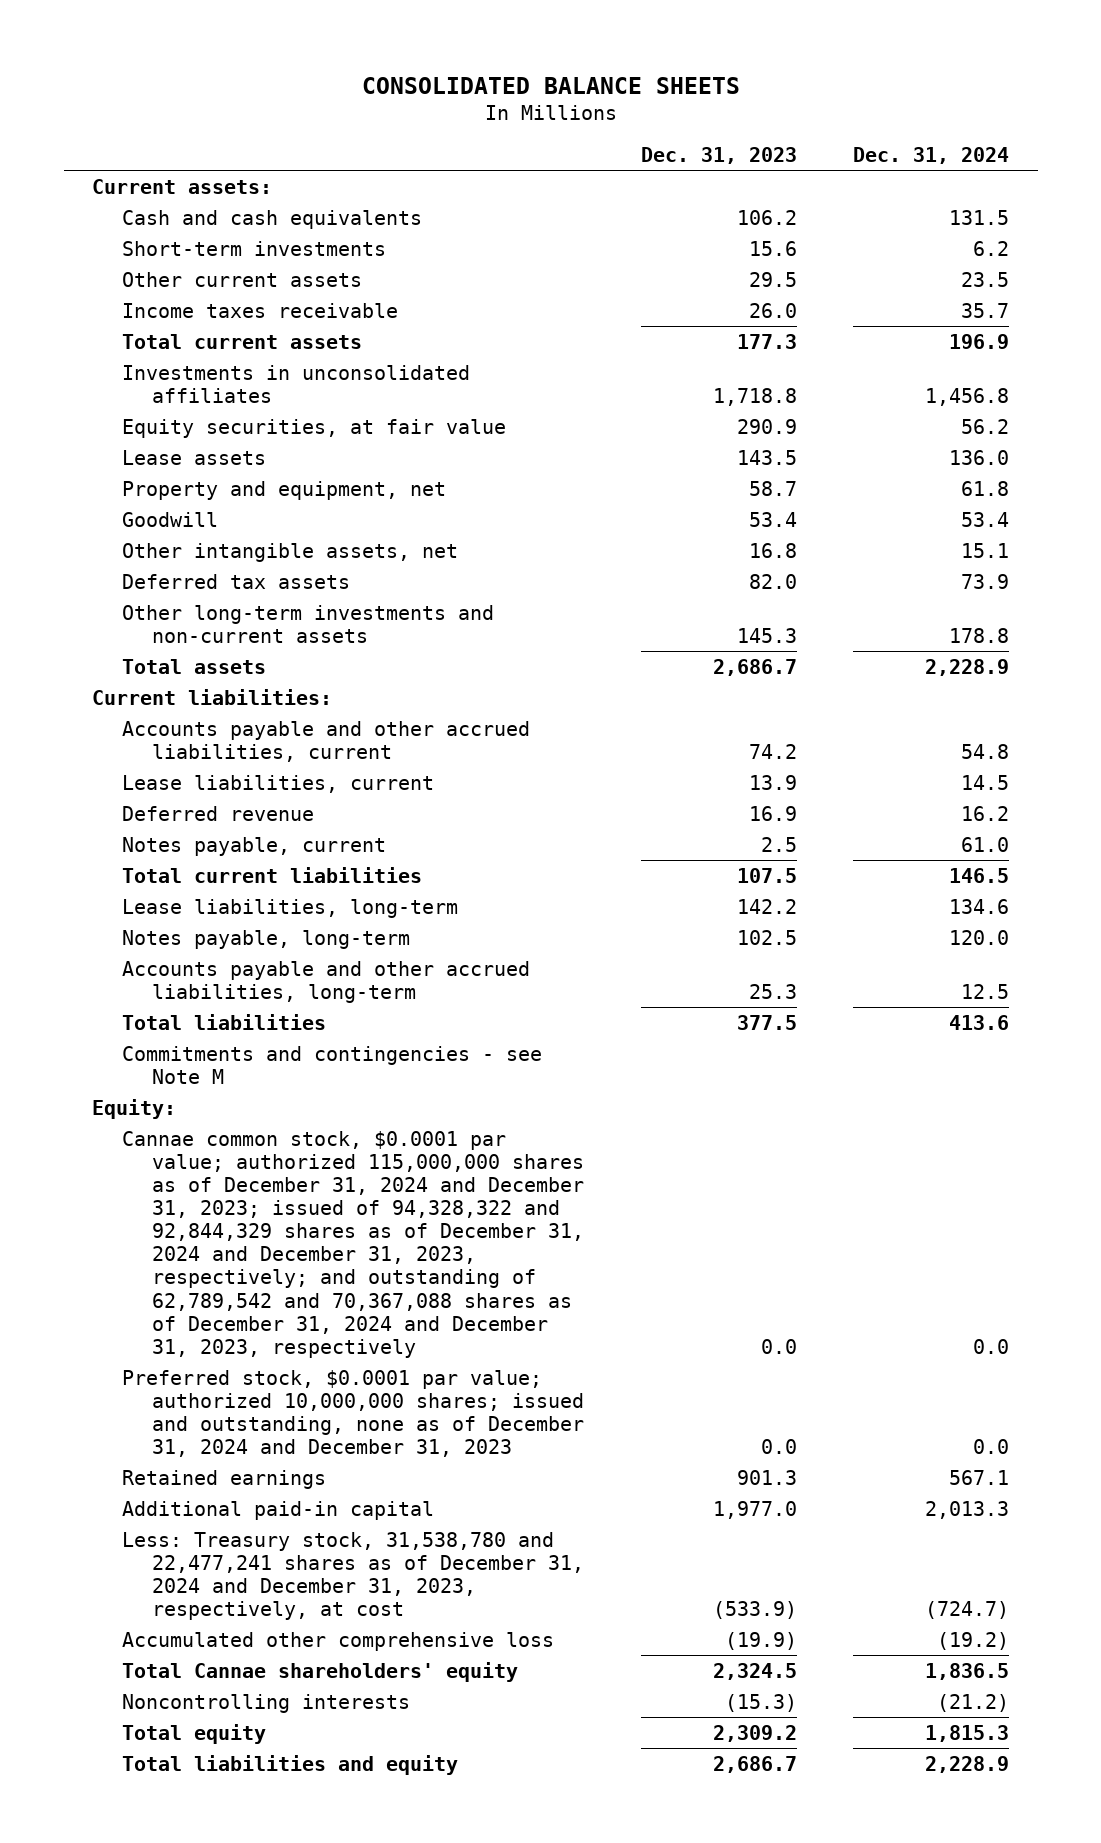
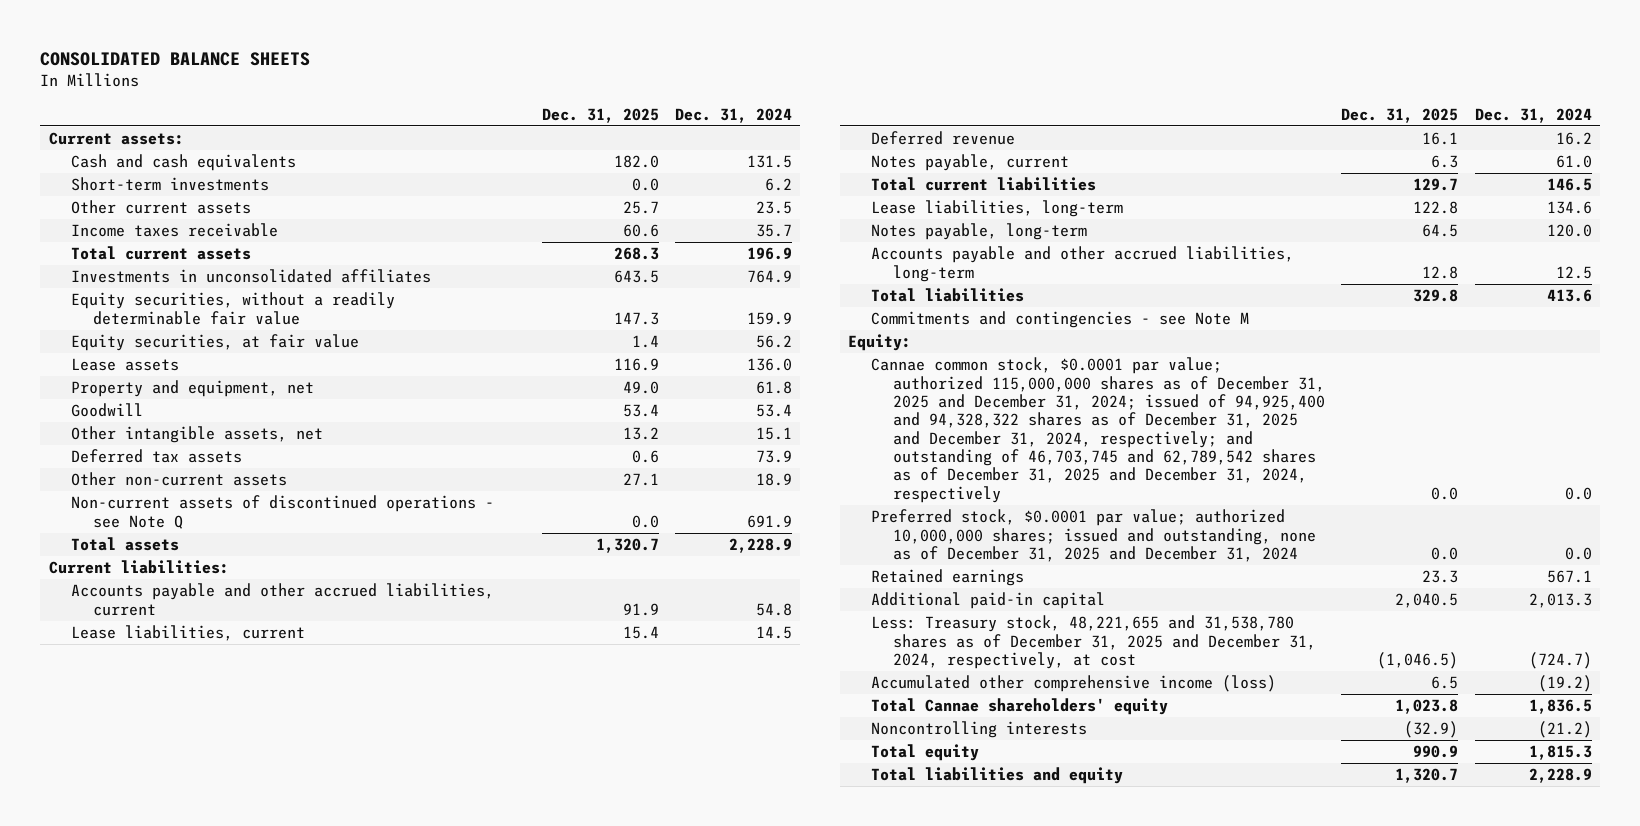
- | Dec. 31, 2023 | Dec. 31, 2024
+ | Dec. 31, 2025 | Dec. 31, 2024
- Investments in unconsolidated affiliates | 1,718.8 | 1,456.8
+ Investments in unconsolidated affiliates | 643.5 | 764.9
+ Equity securities, without a readily determinable fair value | 147.3 | 159.9
- Other long-term investments and non-current assets | 145.3 | 178.8
+ Other non-current assets | 27.1 | 18.9
+ Non-current assets of discontinued operations - see Note Q | 0.0 | 691.9
- Cannae common stock, $0.0001 par value; authorized 115,000,000 shares as of December 31, 2024 and December 31, 2023; issued of 94,328,322 and 92,844,329 shares as of December 31, 2024 and December 31, 2023, respectively; and outstanding of 62,789,542 and 70,367,088 shares as of December 31, 2024 and December 31, 2023, respectively | 0.0 | 0.0
- Preferred stock, $0.0001 par value; authorized 10,000,000 shares; issued and outstanding, none as of December 31, 2024 and December 31, 2023 | 0.0 | 0.0
+ Cannae common stock, $0.0001 par value; authorized 115,000,000 shares as of December 31, 2025 and December 31, 2024; issued of 94,925,400 and 94,328,322 shares as of December 31, 2025 and December 31, 2024, respectively; and outstanding of 46,703,745 and 62,789,542 shares as of December 31, 2025 and December 31, 2024, respectively | 0.0 | 0.0
+ Preferred stock, $0.0001 par value; authorized 10,000,000 shares; issued and outstanding, none as of December 31, 2025 and December 31, 2024 | 0.0 | 0.0
- Less: Treasury stock, 31,538,780 and 22,477,241 shares as of December 31, 2024 and December 31, 2023, respectively, at cost | (533.9) | (724.7)
- Accumulated other comprehensive loss | (19.9) | (19.2)
+ Less: Treasury stock, 48,221,655 and 31,538,780 shares as of December 31, 2025 and December 31, 2024, respectively, at cost | (1,046.5) | (724.7)
+ Accumulated other comprehensive income (loss) | 6.5 | (19.2)

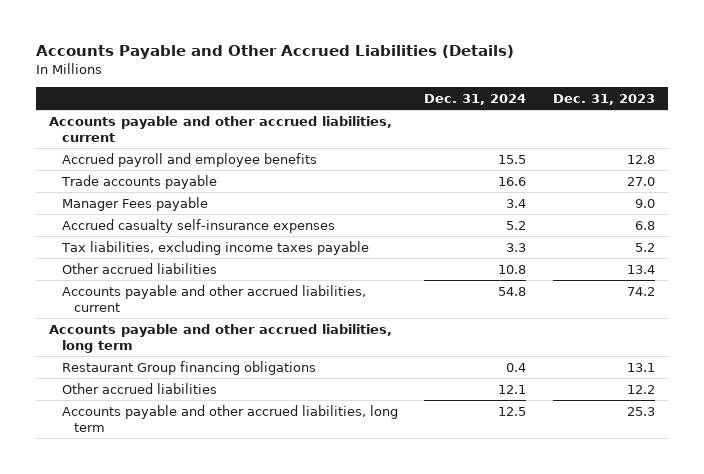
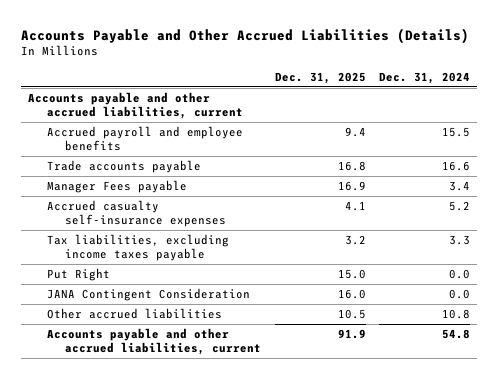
- | Dec. 31, 2024 | Dec. 31, 2023
+ | Dec. 31, 2025 | Dec. 31, 2024
+ Put Right | 15.0 | 0.0
+ JANA Contingent Consideration | 16.0 | 0.0
- Accounts payable and other accrued liabilities, long term
- Restaurant Group financing obligations | 0.4 | 13.1
- Other accrued liabilities | 12.1 | 12.2
- Accounts payable and other accrued liabilities, long term | 12.5 | 25.3

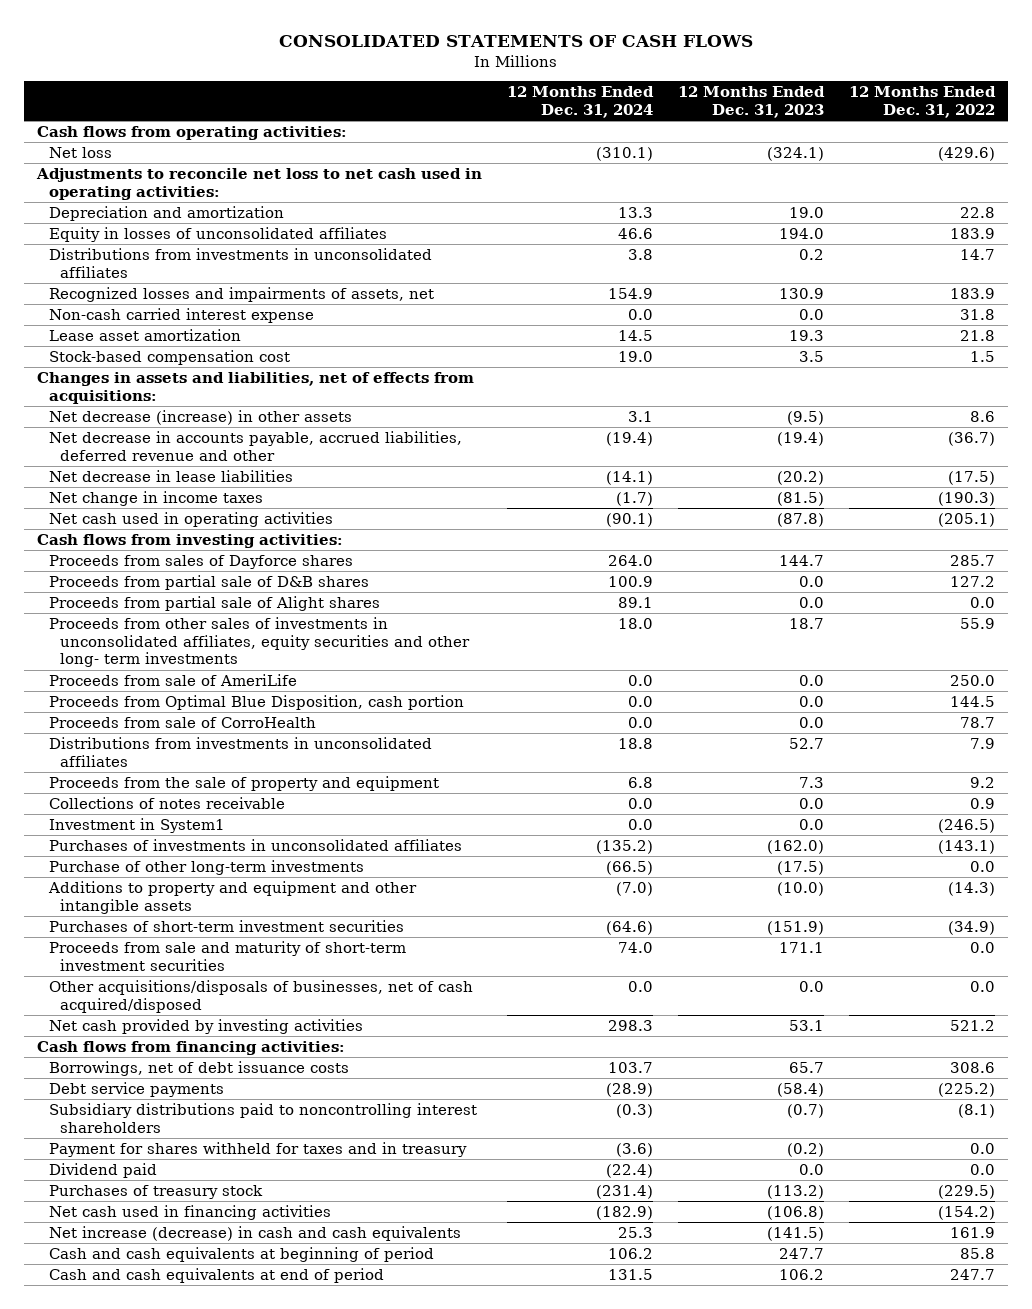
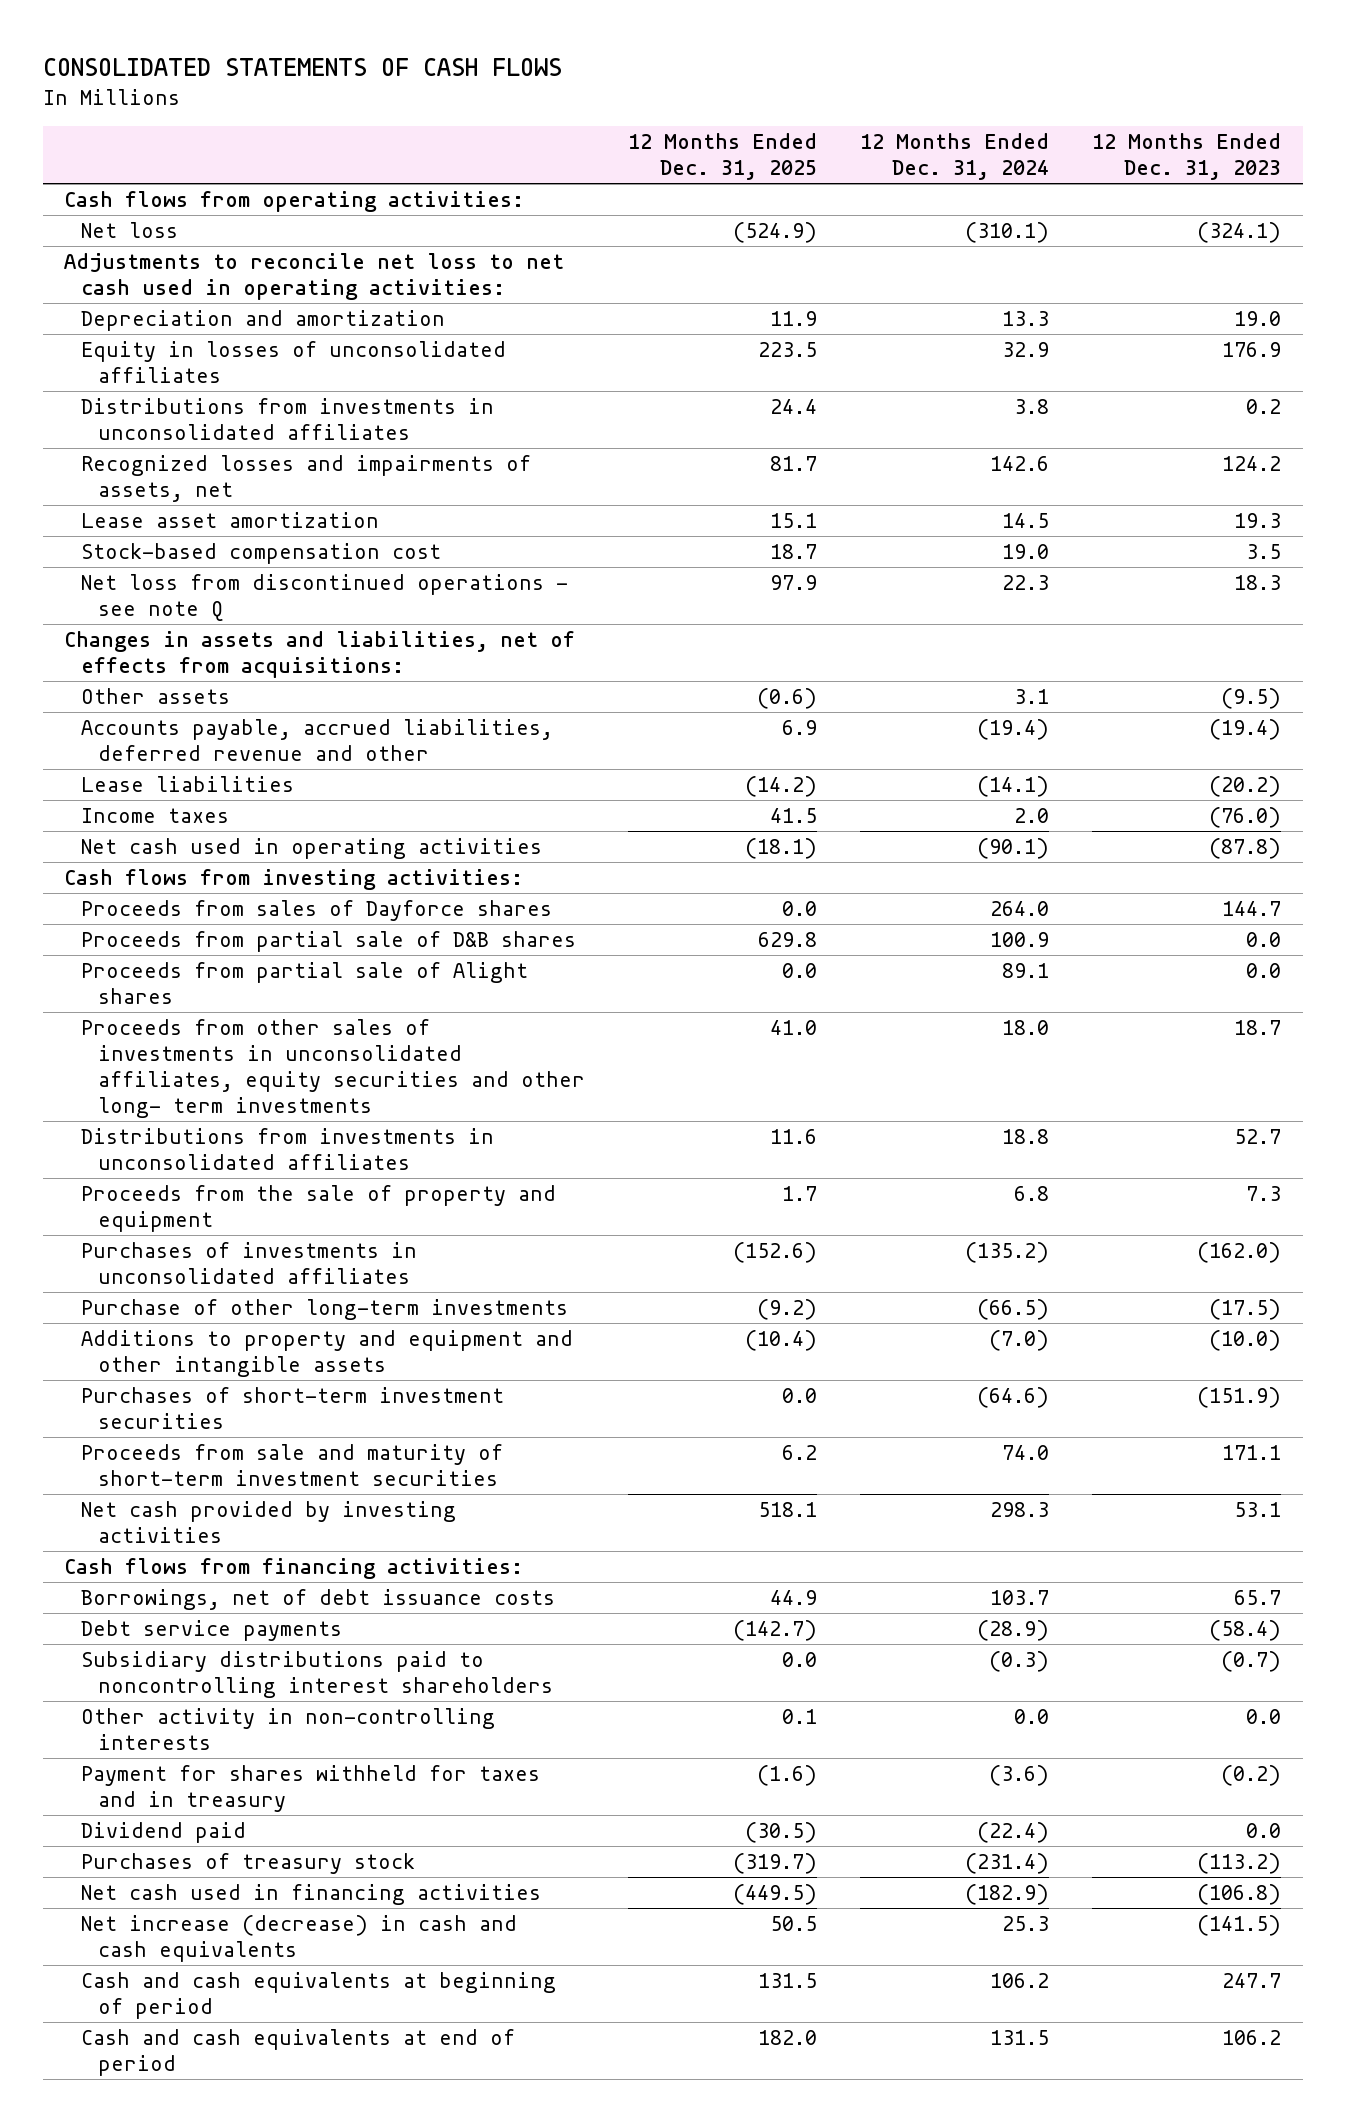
- | 12 Months Ended Dec. 31, 2024 | 12 Months Ended Dec. 31, 2023 | 12 Months Ended Dec. 31, 2022
+ | 12 Months Ended Dec. 31, 2025 | 12 Months Ended Dec. 31, 2024 | 12 Months Ended Dec. 31, 2023
- Equity in losses of unconsolidated affiliates | 46.6 | 194.0 | 183.9
+ Equity in losses of unconsolidated affiliates | 223.5 | 32.9 | 176.9
- Recognized losses and impairments of assets, net | 154.9 | 130.9 | 183.9
- Non-cash carried interest expense | 0.0 | 0.0 | 31.8
+ Recognized losses and impairments of assets, net | 81.7 | 142.6 | 124.2
+ Net loss from discontinued operations - see note Q | 97.9 | 22.3 | 18.3
- Net decrease (increase) in other assets | 3.1 | (9.5) | 8.6
- Net decrease in accounts payable, accrued liabilities, deferred revenue and other | (19.4) | (19.4) | (36.7)
- Net decrease in lease liabilities | (14.1) | (20.2) | (17.5)
- Net change in income taxes | (1.7) | (81.5) | (190.3)
+ Other assets | (0.6) | 3.1 | (9.5)
+ Accounts payable, accrued liabilities, deferred revenue and other | 6.9 | (19.4) | (19.4)
+ Lease liabilities | (14.2) | (14.1) | (20.2)
+ Income taxes | 41.5 | 2.0 | (76.0)
- Proceeds from sale of AmeriLife | 0.0 | 0.0 | 250.0
- Proceeds from Optimal Blue Disposition, cash portion | 0.0 | 0.0 | 144.5
- Proceeds from sale of CorroHealth | 0.0 | 0.0 | 78.7
- Collections of notes receivable | 0.0 | 0.0 | 0.9
- Investment in System1 | 0.0 | 0.0 | (246.5)
- Other acquisitions/disposals of businesses, net of cash acquired/disposed | 0.0 | 0.0 | 0.0
+ Other activity in non-controlling interests | 0.1 | 0.0 | 0.0

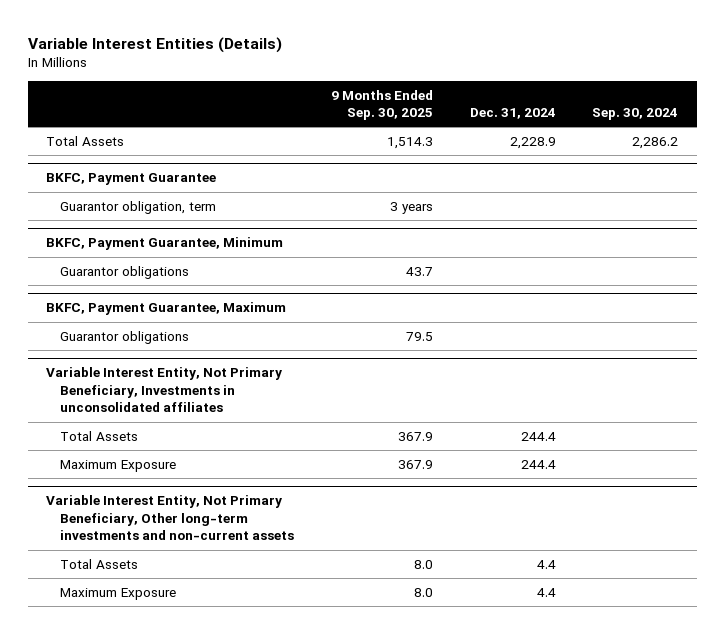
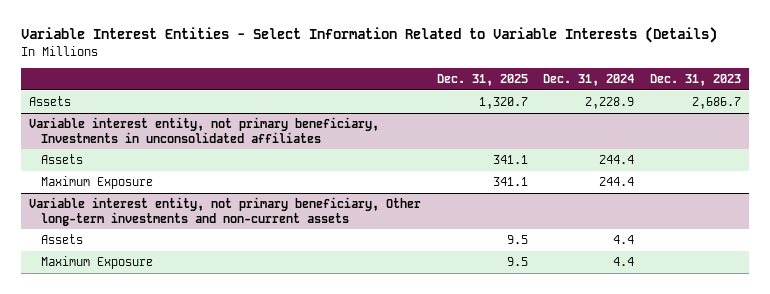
- Variable Interest Entities (Details)
+ Variable Interest Entities - Select Information Related to Variable Interests (Details)
- | 9 Months Ended Sep. 30, 2025 | Dec. 31, 2024 | Sep. 30, 2024
+ | Dec. 31, 2025 | Dec. 31, 2024 | Dec. 31, 2023
- Total Assets | 1,514.3 | 2,228.9 | 2,286.2
- BKFC, Payment Guarantee
- Guarantor obligation, term | 3 years | |
- BKFC, Payment Guarantee, Minimum
- Guarantor obligations | 43.7 | |
- BKFC, Payment Guarantee, Maximum
- Guarantor obligations | 79.5 | |
- Variable Interest Entity, Not Primary Beneficiary, Investments in unconsolidated affiliates
- Total Assets | 367.9 | 244.4 |
+ Assets | 1,320.7 | 2,228.9 | 2,686.7
+ Variable interest entity, not primary beneficiary, Investments in unconsolidated affiliates
+ Assets | 341.1 | 244.4 |
- Variable Interest Entity, Not Primary Beneficiary, Other long-term investments and non-current assets
- Total Assets | 8.0 | 4.4 |
+ Variable interest entity, not primary beneficiary, Other long-term investments and non-current assets
+ Assets | 9.5 | 4.4 |

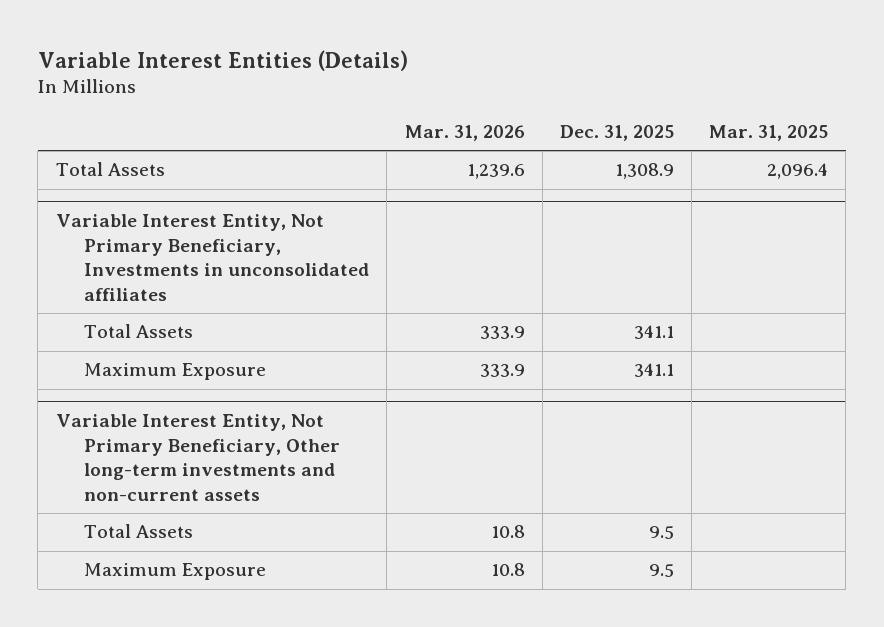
- Variable Interest Entities - Select Information Related to Variable Interests (Details)
+ Variable Interest Entities (Details)
- | Dec. 31, 2025 | Dec. 31, 2024 | Dec. 31, 2023
+ | Mar. 31, 2026 | Dec. 31, 2025 | Mar. 31, 2025
- Assets | 1,320.7 | 2,228.9 | 2,686.7
- Variable interest entity, not primary beneficiary, Investments in unconsolidated affiliates
- Assets | 341.1 | 244.4 |
+ Total Assets | 1,239.6 | 1,308.9 | 2,096.4
+ Variable Interest Entity, Not Primary Beneficiary, Investments in unconsolidated affiliates
+ Total Assets | 333.9 | 341.1 |
- Variable interest entity, not primary beneficiary, Other long-term investments and non-current assets
- Assets | 9.5 | 4.4 |
+ Variable Interest Entity, Not Primary Beneficiary, Other long-term investments and non-current assets
+ Total Assets | 10.8 | 9.5 |

